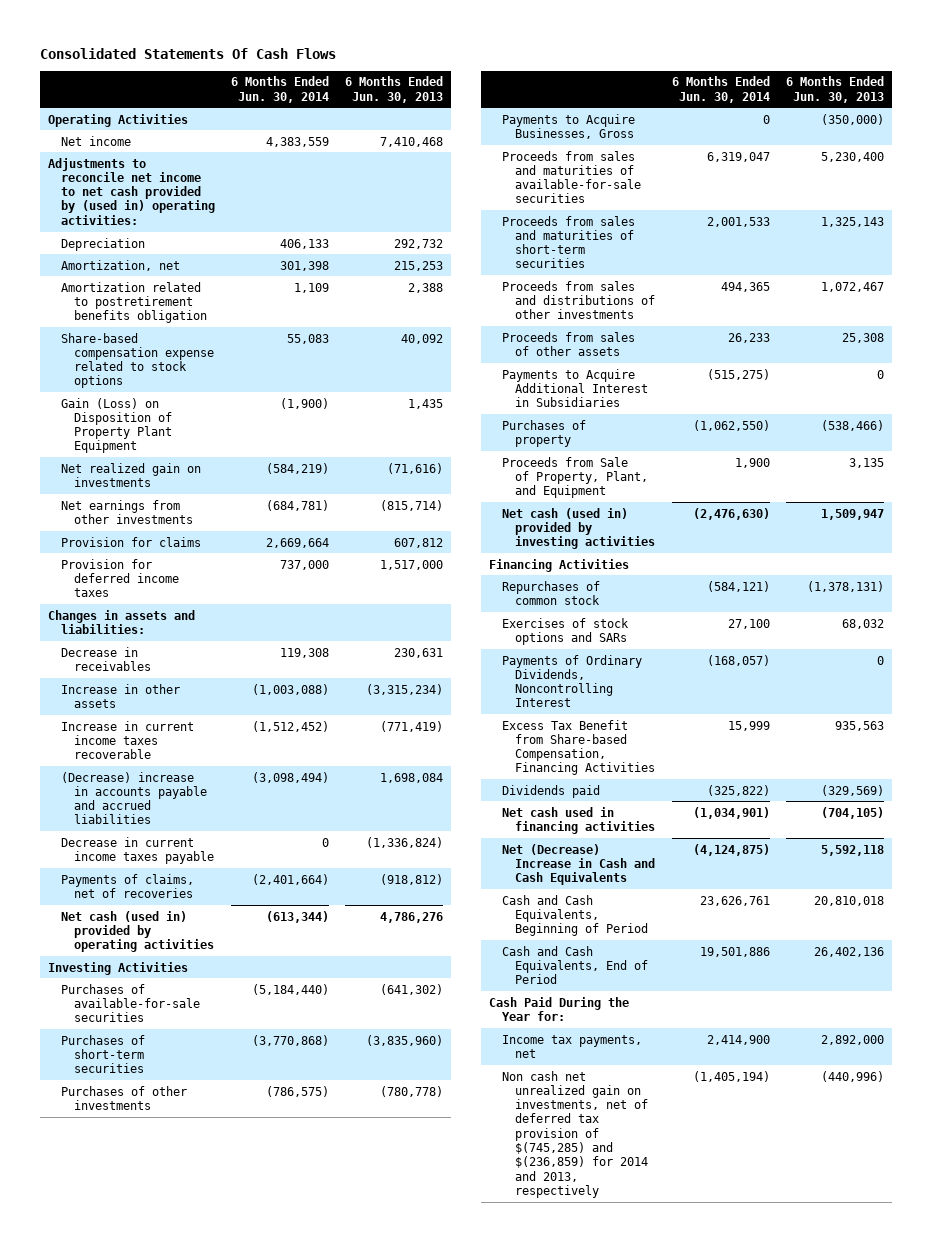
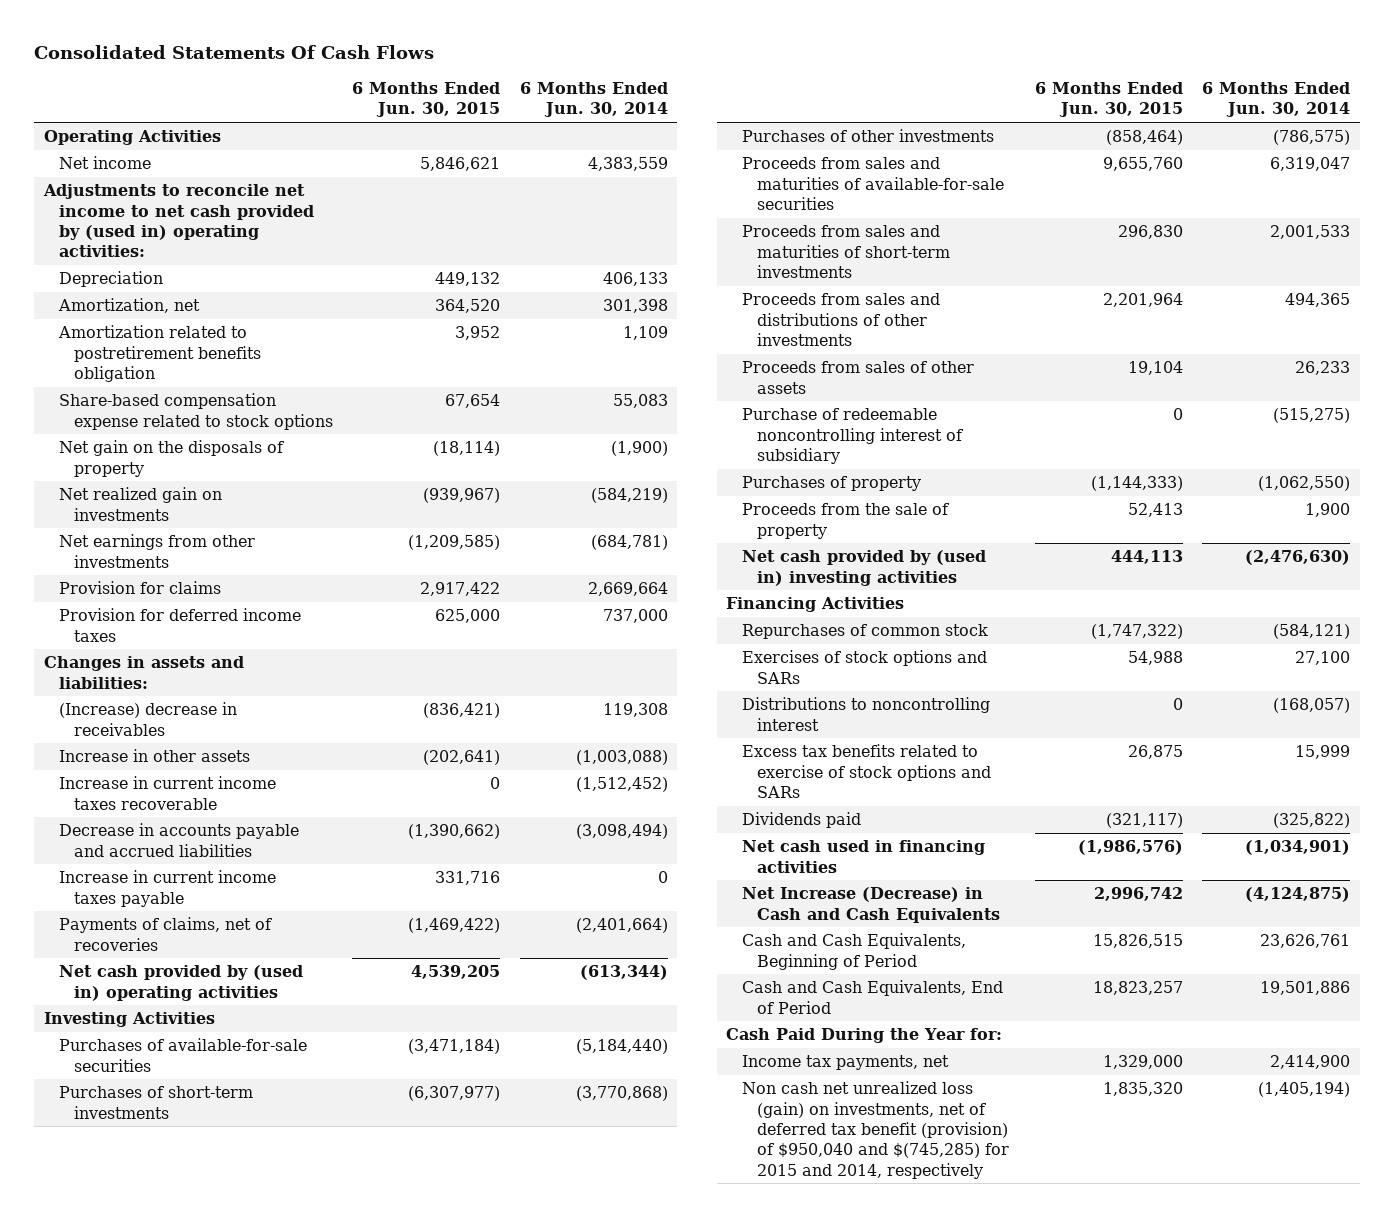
- | 6 Months Ended Jun. 30, 2014 | 6 Months Ended Jun. 30, 2013
+ | 6 Months Ended Jun. 30, 2015 | 6 Months Ended Jun. 30, 2014
- Gain (Loss) on Disposition of Property Plant Equipment | (1,900) | 1,435
+ Net gain on the disposals of property | (18,114) | (1,900)
- Decrease in receivables | 119,308 | 230,631
+ (Increase) decrease in receivables | (836,421) | 119,308
- (Decrease) increase in accounts payable and accrued liabilities | (3,098,494) | 1,698,084
- Decrease in current income taxes payable | 0 | (1,336,824)
+ Decrease in accounts payable and accrued liabilities | (1,390,662) | (3,098,494)
+ Increase in current income taxes payable | 331,716 | 0
- Net cash (used in) provided by operating activities | (613,344) | 4,786,276
+ Net cash provided by (used in) operating activities | 4,539,205 | (613,344)
- Purchases of short-term securities | (3,770,868) | (3,835,960)
+ Purchases of short-term investments | (6,307,977) | (3,770,868)
- Payments to Acquire Businesses, Gross | 0 | (350,000)
- Proceeds from sales and maturities of short-term securities | 2,001,533 | 1,325,143
+ Proceeds from sales and maturities of short-term investments | 296,830 | 2,001,533
- Payments to Acquire Additional Interest in Subsidiaries | (515,275) | 0
+ Purchase of redeemable noncontrolling interest of subsidiary | 0 | (515,275)
- Proceeds from Sale of Property, Plant, and Equipment | 1,900 | 3,135
- Net cash (used in) provided by investing activities | (2,476,630) | 1,509,947
+ Proceeds from the sale of property | 52,413 | 1,900
+ Net cash provided by (used in) investing activities | 444,113 | (2,476,630)
- Payments of Ordinary Dividends, Noncontrolling Interest | (168,057) | 0
- Excess Tax Benefit from Share-based Compensation, Financing Activities | 15,999 | 935,563
+ Distributions to noncontrolling interest | 0 | (168,057)
+ Excess tax benefits related to exercise of stock options and SARs | 26,875 | 15,999
- Net (Decrease) Increase in Cash and Cash Equivalents | (4,124,875) | 5,592,118
+ Net Increase (Decrease) in Cash and Cash Equivalents | 2,996,742 | (4,124,875)
- Non cash net unrealized gain on investments, net of deferred tax provision of $(745,285) and $(236,859) for 2014 and 2013, respectively | (1,405,194) | (440,996)
+ Non cash net unrealized loss (gain) on investments, net of deferred tax benefit (provision) of $950,040 and $(745,285) for 2015 and 2014, respectively | 1,835,320 | (1,405,194)

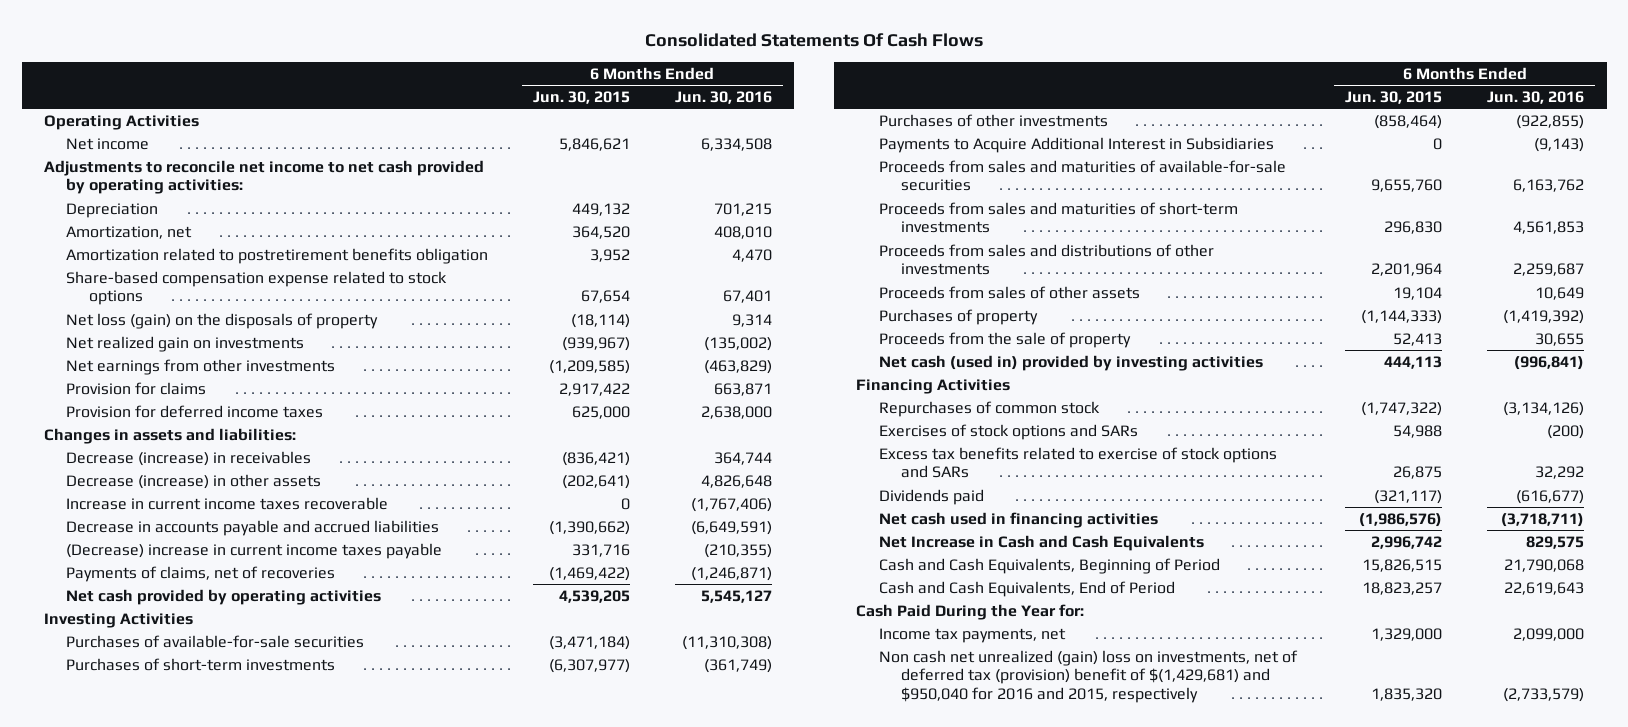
- | 6 Months Ended Jun. 30, 2015 | 6 Months Ended Jun. 30, 2014
+ | 6 Months Ended Jun. 30, 2015 | 6 Months Ended Jun. 30, 2016
- Adjustments to reconcile net income to net cash provided by (used in) operating activities:
+ Adjustments to reconcile net income to net cash provided by operating activities:
- Net gain on the disposals of property | (18,114) | (1,900)
+ Net loss (gain) on the disposals of property | (18,114) | 9,314
- (Increase) decrease in receivables | (836,421) | 119,308
- Increase in other assets | (202,641) | (1,003,088)
+ Decrease (increase) in receivables | (836,421) | 364,744
+ Decrease (increase) in other assets | (202,641) | 4,826,648
- Increase in current income taxes payable | 331,716 | 0
+ (Decrease) increase in current income taxes payable | 331,716 | (210,355)
- Net cash provided by (used in) operating activities | 4,539,205 | (613,344)
+ Net cash provided by operating activities | 4,539,205 | 5,545,127
+ Payments to Acquire Additional Interest in Subsidiaries | 0 | (9,143)
- Purchase of redeemable noncontrolling interest of subsidiary | 0 | (515,275)
- Net cash provided by (used in) investing activities | 444,113 | (2,476,630)
+ Net cash (used in) provided by investing activities | 444,113 | (996,841)
- Distributions to noncontrolling interest | 0 | (168,057)
- Net Increase (Decrease) in Cash and Cash Equivalents | 2,996,742 | (4,124,875)
+ Net Increase in Cash and Cash Equivalents | 2,996,742 | 829,575
- Non cash net unrealized loss (gain) on investments, net of deferred tax benefit (provision) of $950,040 and $(745,285) for 2015 and 2014, respectively | 1,835,320 | (1,405,194)
+ Non cash net unrealized (gain) loss on investments, net of deferred tax (provision) benefit of $(1,429,681) and $950,040 for 2016 and 2015, respectively | 1,835,320 | (2,733,579)

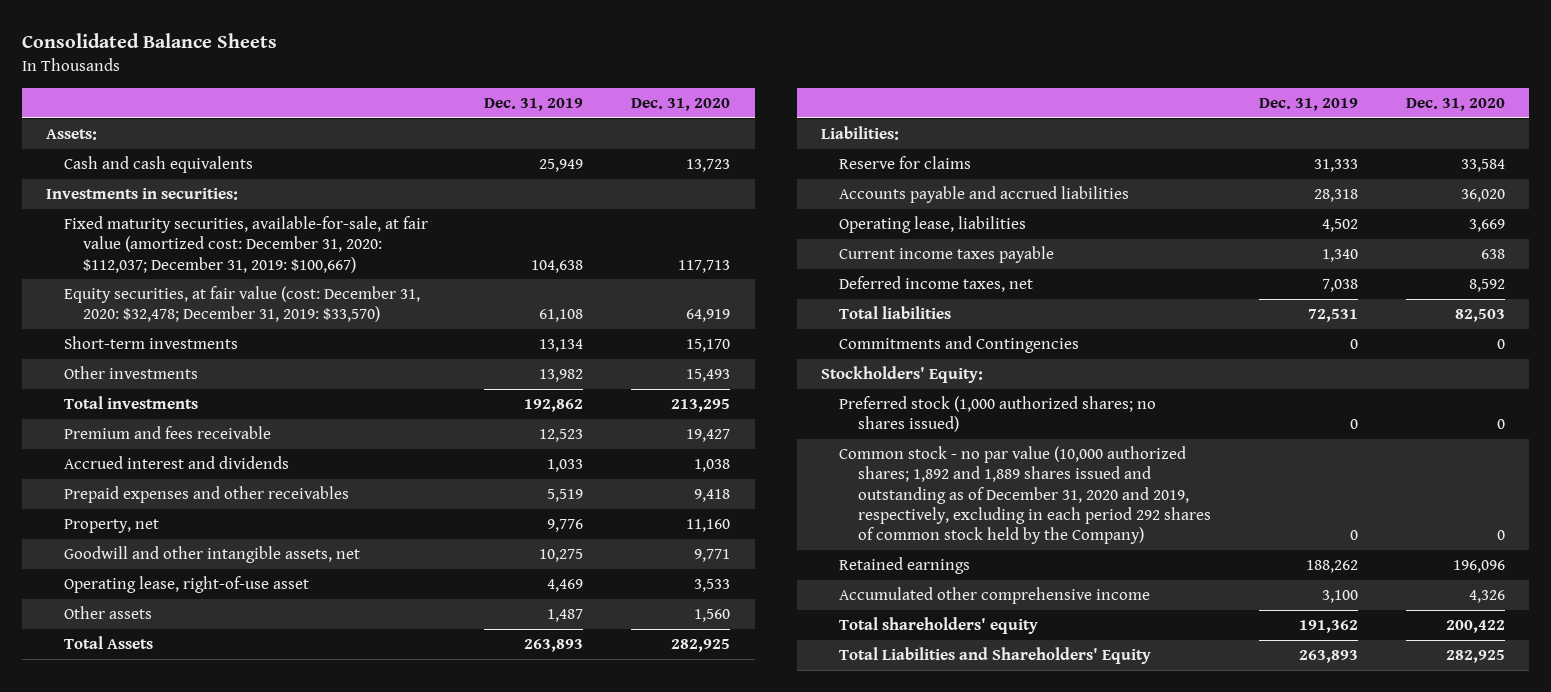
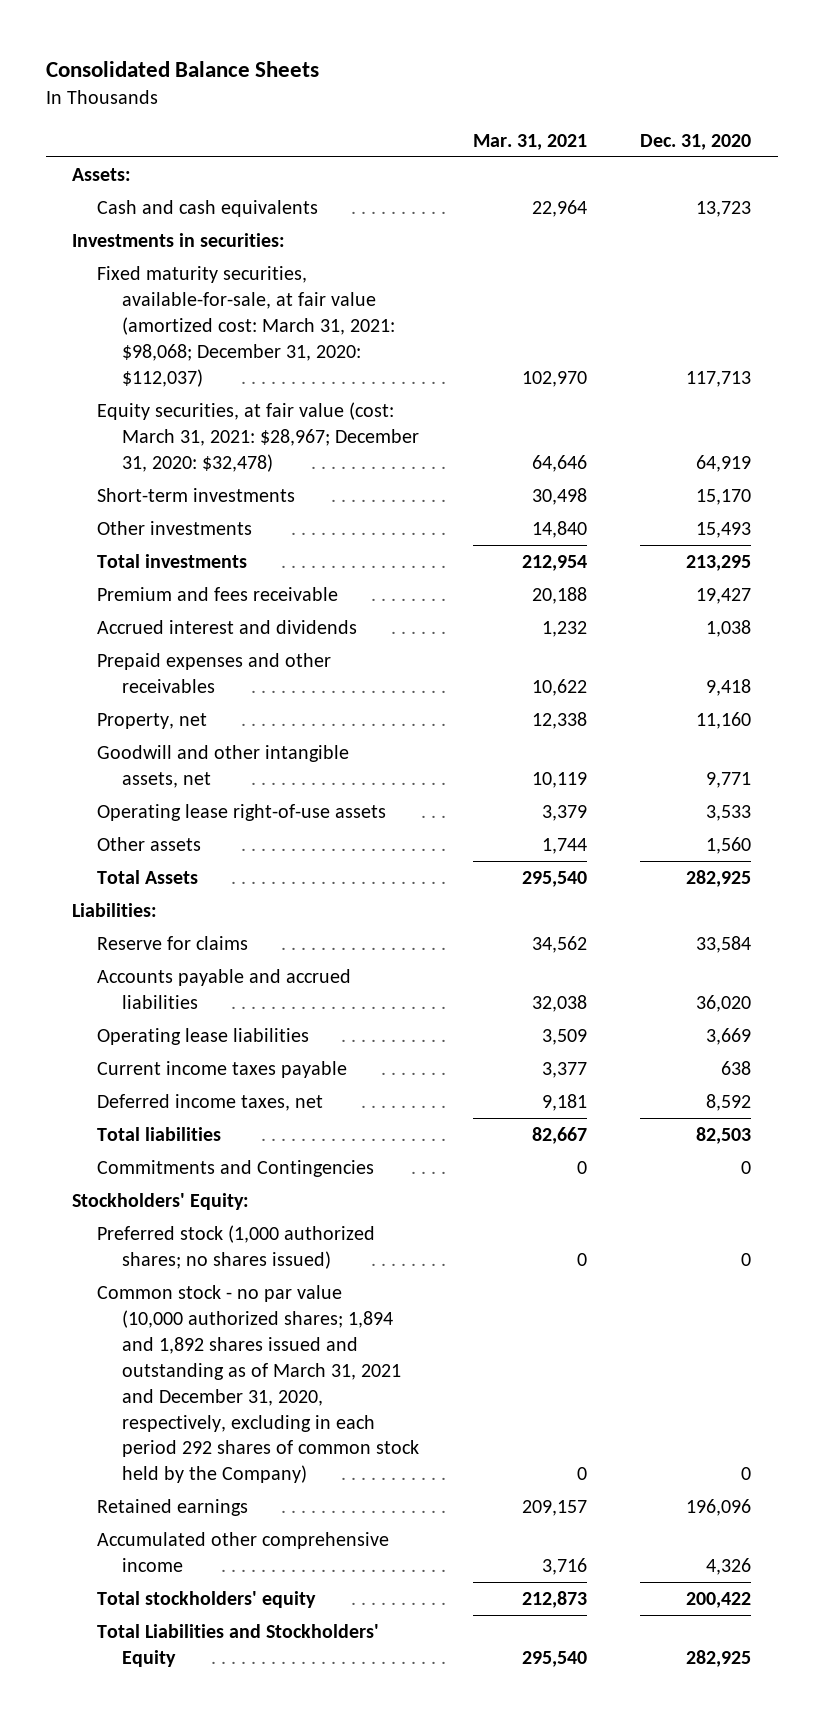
- | Dec. 31, 2019 | Dec. 31, 2020
+ | Mar. 31, 2021 | Dec. 31, 2020
- Fixed maturity securities, available-for-sale, at fair value (amortized cost: December 31, 2020: $112,037; December 31, 2019: $100,667) | 104,638 | 117,713
- Equity securities, at fair value (cost: December 31, 2020: $32,478; December 31, 2019: $33,570) | 61,108 | 64,919
+ Fixed maturity securities, available-for-sale, at fair value (amortized cost: March 31, 2021: $98,068; December 31, 2020: $112,037) | 102,970 | 117,713
+ Equity securities, at fair value (cost: March 31, 2021: $28,967; December 31, 2020: $32,478) | 64,646 | 64,919
- Operating lease, right-of-use asset | 4,469 | 3,533
+ Operating lease right-of-use assets | 3,379 | 3,533
- Operating lease, liabilities | 4,502 | 3,669
+ Operating lease liabilities | 3,509 | 3,669
- Common stock - no par value (10,000 authorized shares; 1,892 and 1,889 shares issued and outstanding as of December 31, 2020 and 2019, respectively, excluding in each period 292 shares of common stock held by the Company) | 0 | 0
+ Common stock - no par value (10,000 authorized shares; 1,894 and 1,892 shares issued and outstanding as of March 31, 2021 and December 31, 2020, respectively, excluding in each period 292 shares of common stock held by the Company) | 0 | 0
- Total shareholders' equity | 191,362 | 200,422
- Total Liabilities and Shareholders' Equity | 263,893 | 282,925
+ Total stockholders' equity | 212,873 | 200,422
+ Total Liabilities and Stockholders' Equity | 295,540 | 282,925

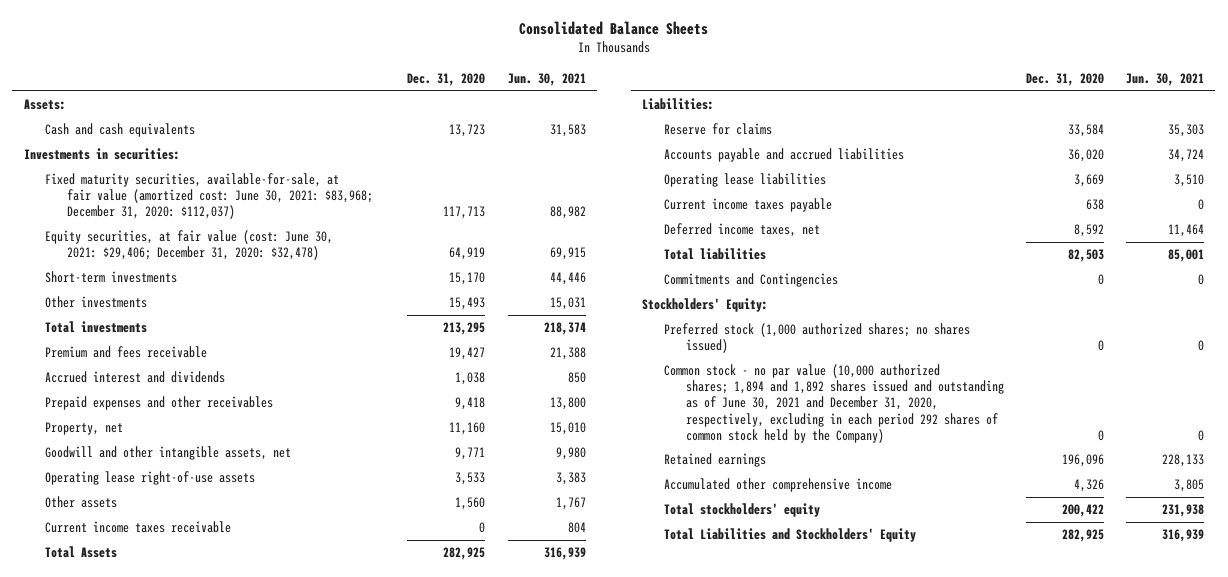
- | Mar. 31, 2021 | Dec. 31, 2020
+ | Dec. 31, 2020 | Jun. 30, 2021
- Fixed maturity securities, available-for-sale, at fair value (amortized cost: March 31, 2021: $98,068; December 31, 2020: $112,037) | 102,970 | 117,713
- Equity securities, at fair value (cost: March 31, 2021: $28,967; December 31, 2020: $32,478) | 64,646 | 64,919
+ Fixed maturity securities, available-for-sale, at fair value (amortized cost: June 30, 2021: $83,968; December 31, 2020: $112,037) | 117,713 | 88,982
+ Equity securities, at fair value (cost: June 30, 2021: $29,406; December 31, 2020: $32,478) | 64,919 | 69,915
+ Current income taxes receivable | 0 | 804
- Common stock - no par value (10,000 authorized shares; 1,894 and 1,892 shares issued and outstanding as of March 31, 2021 and December 31, 2020, respectively, excluding in each period 292 shares of common stock held by the Company) | 0 | 0
+ Common stock - no par value (10,000 authorized shares; 1,894 and 1,892 shares issued and outstanding as of June 30, 2021 and December 31, 2020, respectively, excluding in each period 292 shares of common stock held by the Company) | 0 | 0

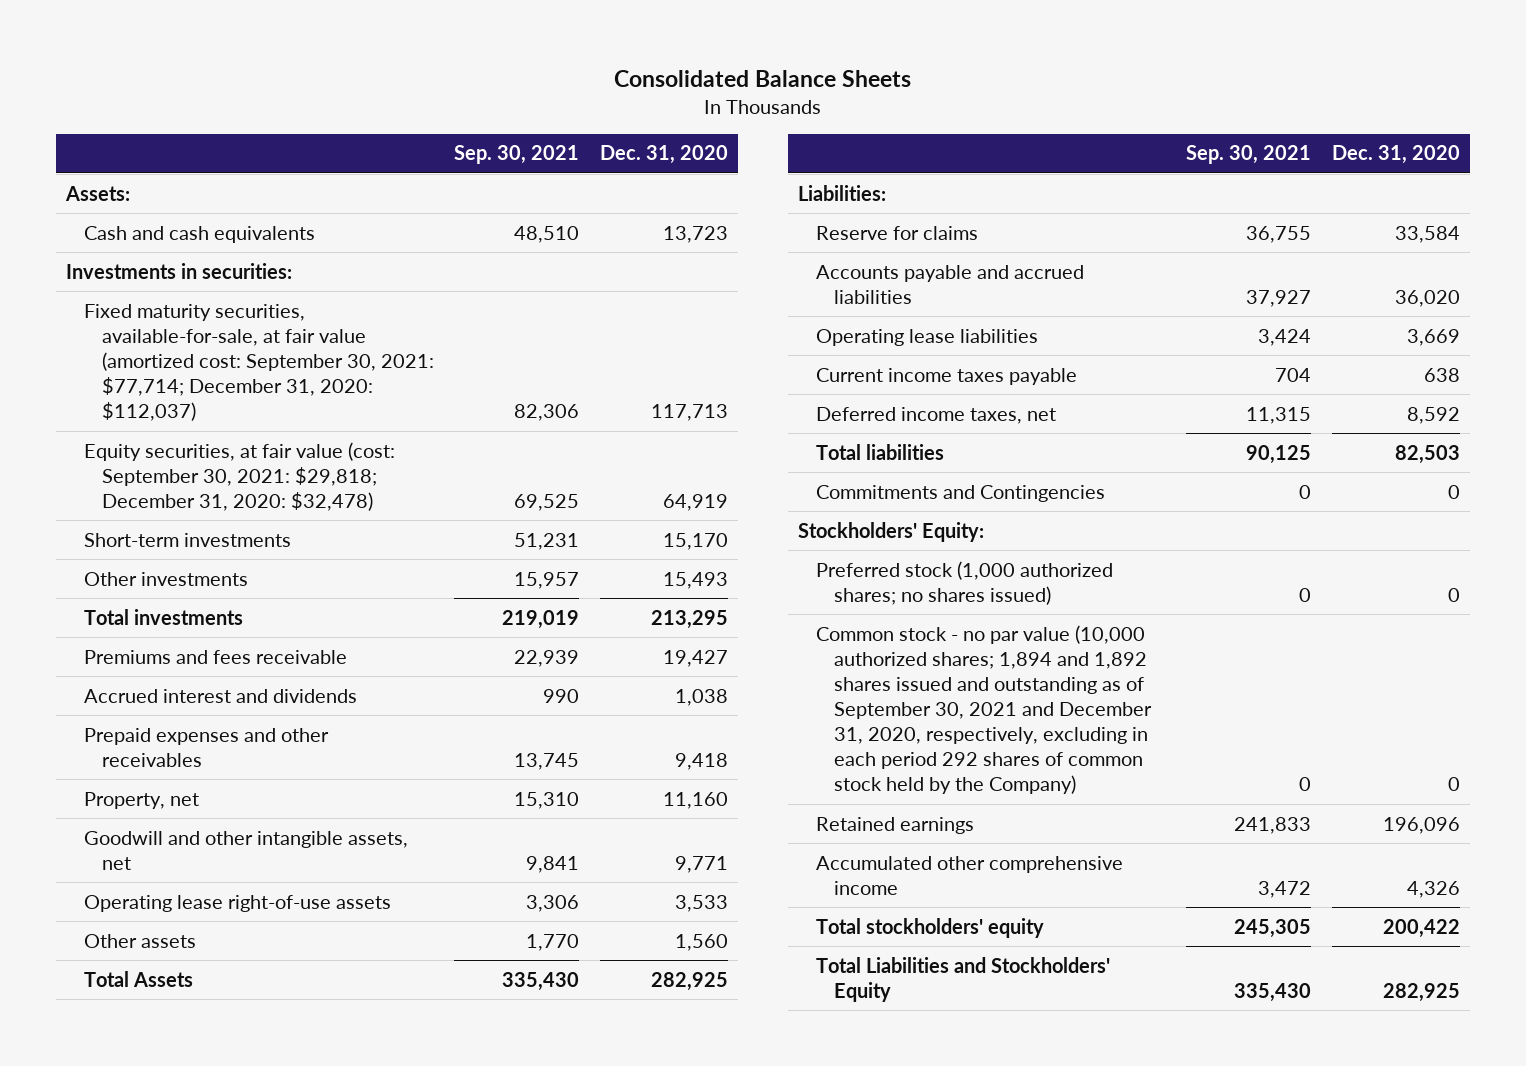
- | Dec. 31, 2020 | Jun. 30, 2021
+ | Sep. 30, 2021 | Dec. 31, 2020
- Fixed maturity securities, available-for-sale, at fair value (amortized cost: June 30, 2021: $83,968; December 31, 2020: $112,037) | 117,713 | 88,982
- Equity securities, at fair value (cost: June 30, 2021: $29,406; December 31, 2020: $32,478) | 64,919 | 69,915
+ Fixed maturity securities, available-for-sale, at fair value (amortized cost: September 30, 2021: $77,714; December 31, 2020: $112,037) | 82,306 | 117,713
+ Equity securities, at fair value (cost: September 30, 2021: $29,818; December 31, 2020: $32,478) | 69,525 | 64,919
- Premium and fees receivable | 19,427 | 21,388
+ Premiums and fees receivable | 22,939 | 19,427
- Current income taxes receivable | 0 | 804
- Common stock - no par value (10,000 authorized shares; 1,894 and 1,892 shares issued and outstanding as of June 30, 2021 and December 31, 2020, respectively, excluding in each period 292 shares of common stock held by the Company) | 0 | 0
+ Common stock - no par value (10,000 authorized shares; 1,894 and 1,892 shares issued and outstanding as of September 30, 2021 and December 31, 2020, respectively, excluding in each period 292 shares of common stock held by the Company) | 0 | 0

